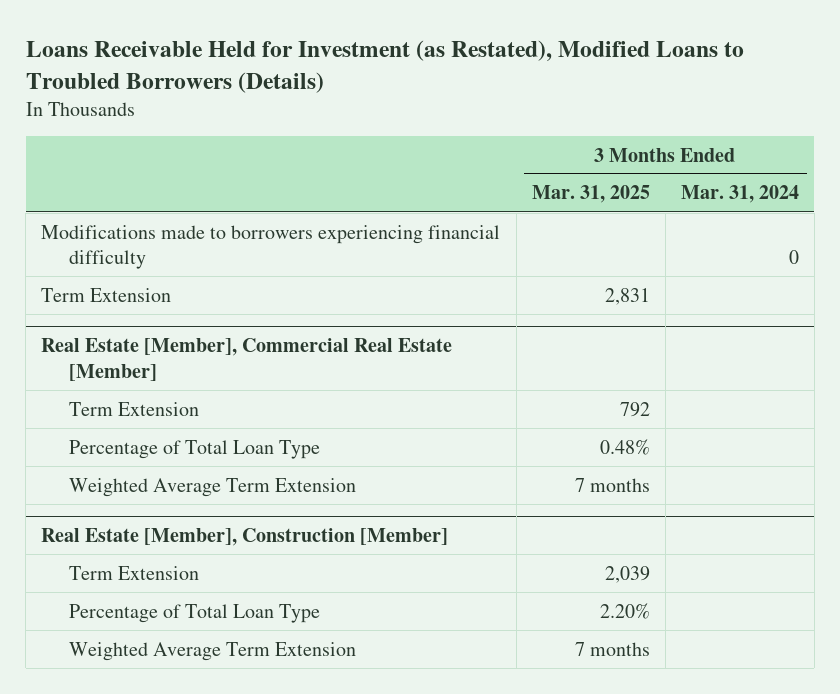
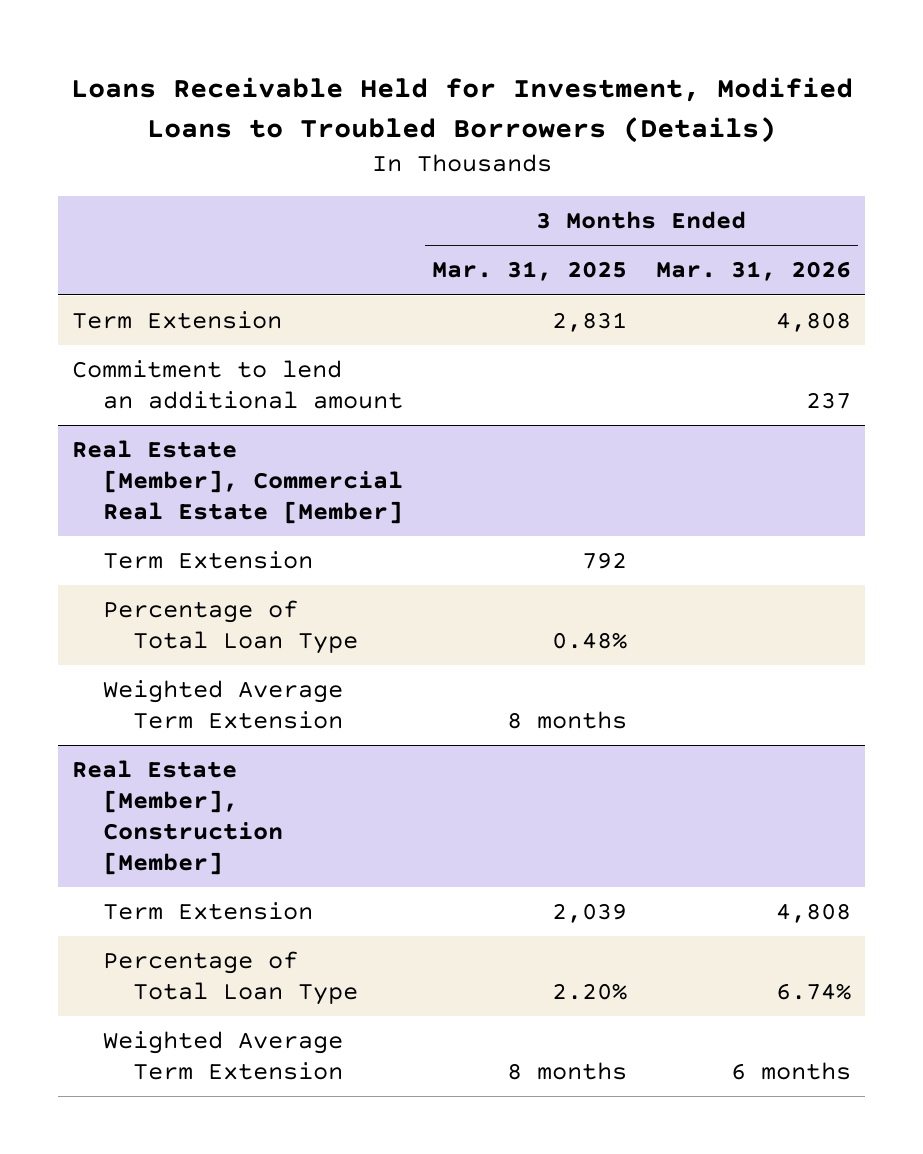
- Loans Receivable Held for Investment (as Restated), Modified Loans to Troubled Borrowers (Details)
+ Loans Receivable Held for Investment, Modified Loans to Troubled Borrowers (Details)
- | 3 Months Ended Mar. 31, 2025 | 3 Months Ended Mar. 31, 2024
+ | 3 Months Ended Mar. 31, 2025 | 3 Months Ended Mar. 31, 2026
- Modifications made to borrowers experiencing financial difficulty | | 0
+ Commitment to lend an additional amount | | 237
@ Real Estate [Member], Commercial Real Estate [Member]
- Weighted Average Term Extension | 7 months |
+ Weighted Average Term Extension | 8 months |
@ Real Estate [Member], Construction [Member]
- Weighted Average Term Extension | 7 months |
+ Weighted Average Term Extension | 8 months | 6 months

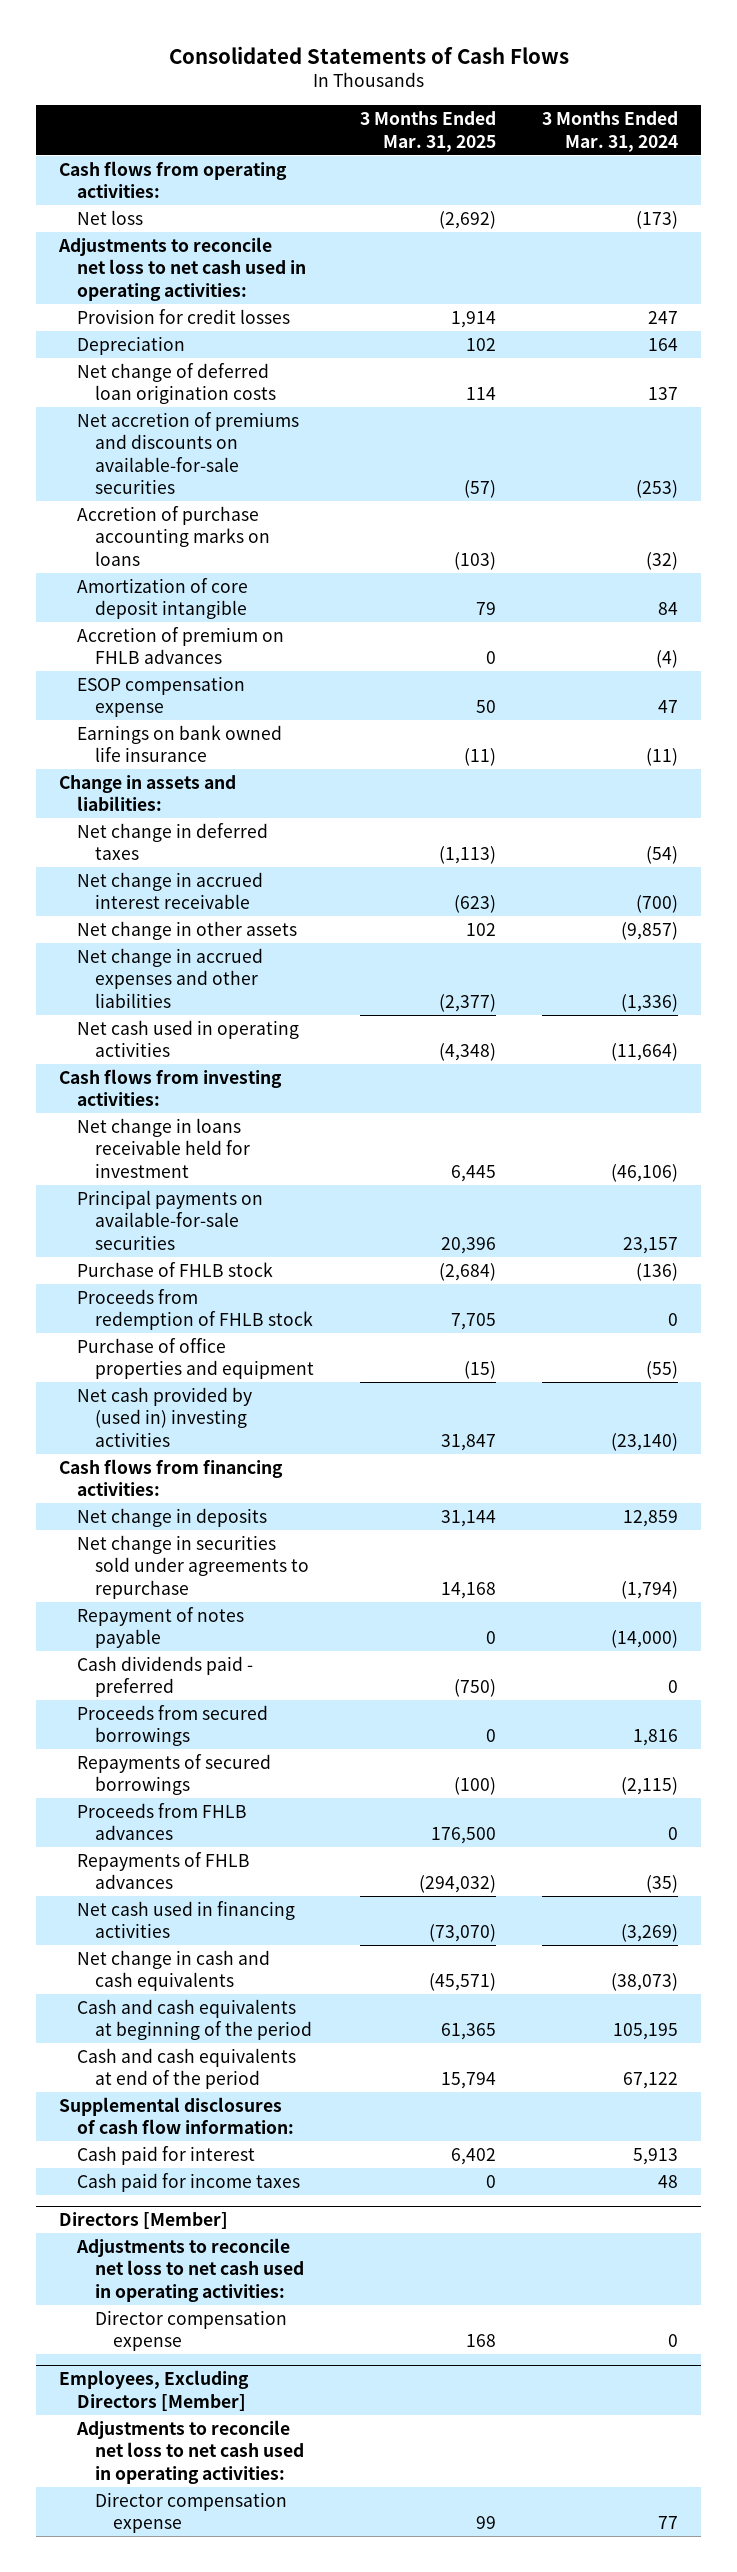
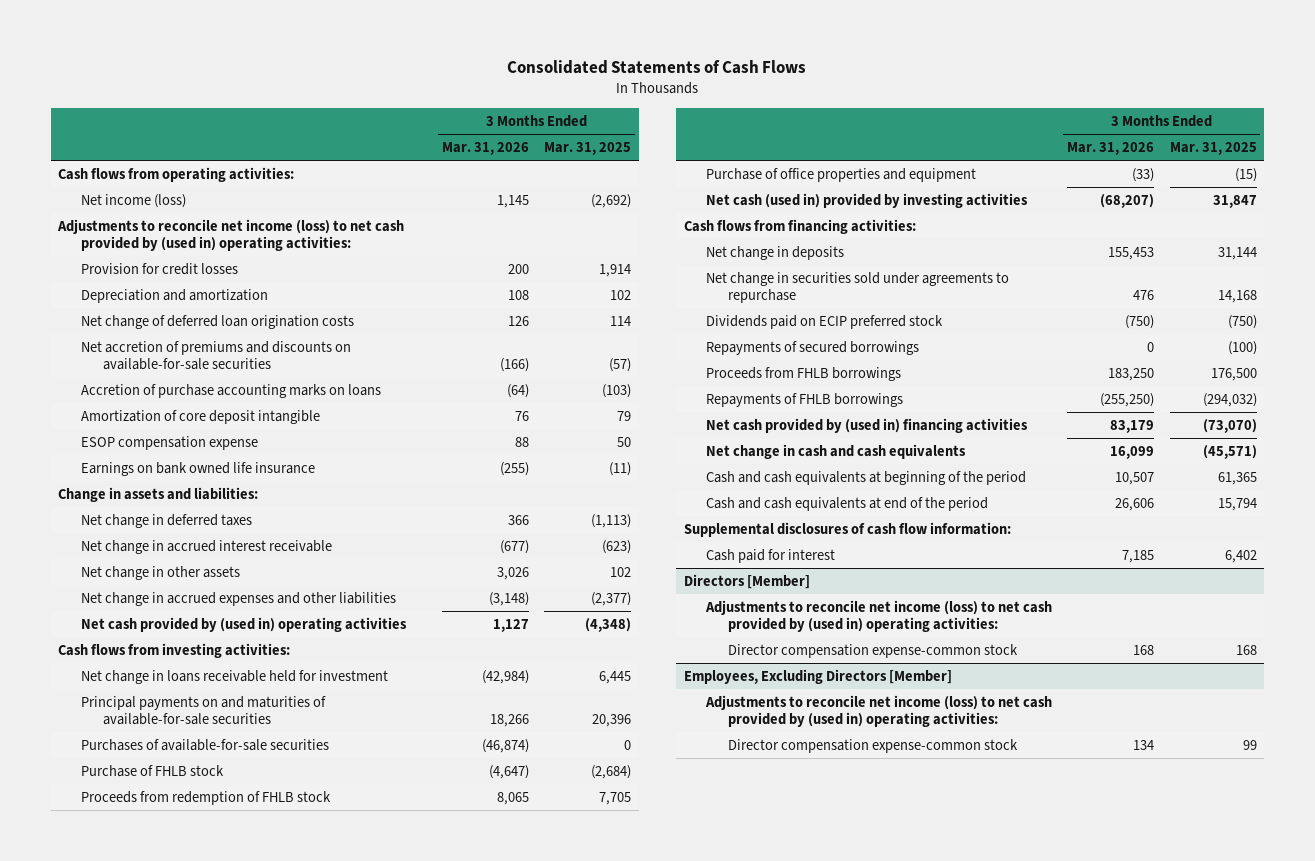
- | 3 Months Ended Mar. 31, 2025 | 3 Months Ended Mar. 31, 2024
+ | 3 Months Ended Mar. 31, 2026 | 3 Months Ended Mar. 31, 2025
- Net loss | (2,692) | (173)
- Adjustments to reconcile net loss to net cash used in operating activities:
+ Net income (loss) | 1,145 | (2,692)
+ Adjustments to reconcile net income (loss) to net cash provided by (used in) operating activities:
- Depreciation | 102 | 164
+ Depreciation and amortization | 108 | 102
- Accretion of premium on FHLB advances | 0 | (4)
- Net cash used in operating activities | (4,348) | (11,664)
+ Net cash provided by (used in) operating activities | 1,127 | (4,348)
- Principal payments on available-for-sale securities | 20,396 | 23,157
+ Principal payments on and maturities of available-for-sale securities | 18,266 | 20,396
+ Purchases of available-for-sale securities | (46,874) | 0
- Net cash provided by (used in) investing activities | 31,847 | (23,140)
+ Net cash (used in) provided by investing activities | (68,207) | 31,847
- Repayment of notes payable | 0 | (14,000)
- Cash dividends paid - preferred | (750) | 0
- Proceeds from secured borrowings | 0 | 1,816
+ Dividends paid on ECIP preferred stock | (750) | (750)
- Proceeds from FHLB advances | 176,500 | 0
- Repayments of FHLB advances | (294,032) | (35)
- Net cash used in financing activities | (73,070) | (3,269)
+ Proceeds from FHLB borrowings | 183,250 | 176,500
+ Repayments of FHLB borrowings | (255,250) | (294,032)
+ Net cash provided by (used in) financing activities | 83,179 | (73,070)
- Cash paid for income taxes | 0 | 48
@ Directors [Member]
- Adjustments to reconcile net loss to net cash used in operating activities:
- Director compensation expense | 168 | 0
+ Adjustments to reconcile net income (loss) to net cash provided by (used in) operating activities:
+ Director compensation expense-common stock | 168 | 168
@ Employees, Excluding Directors [Member]
- Adjustments to reconcile net loss to net cash used in operating activities:
- Director compensation expense | 99 | 77
+ Adjustments to reconcile net income (loss) to net cash provided by (used in) operating activities:
+ Director compensation expense-common stock | 134 | 99

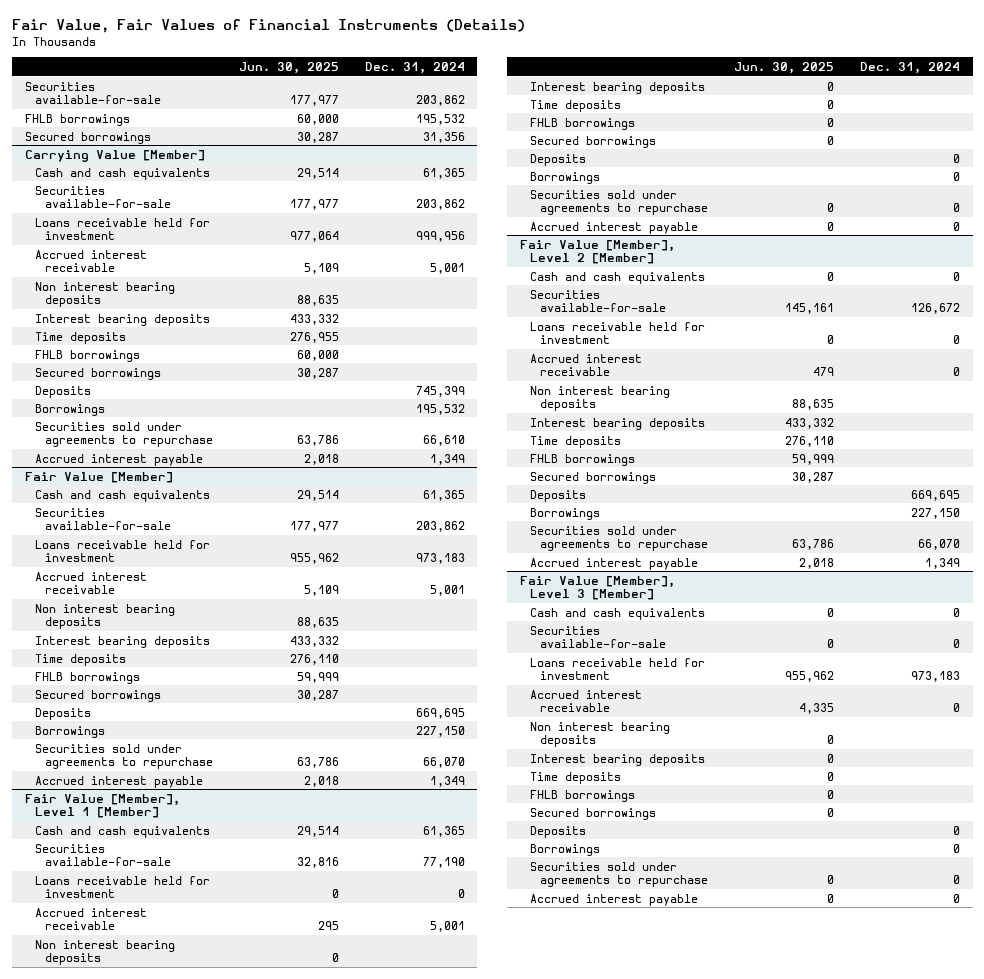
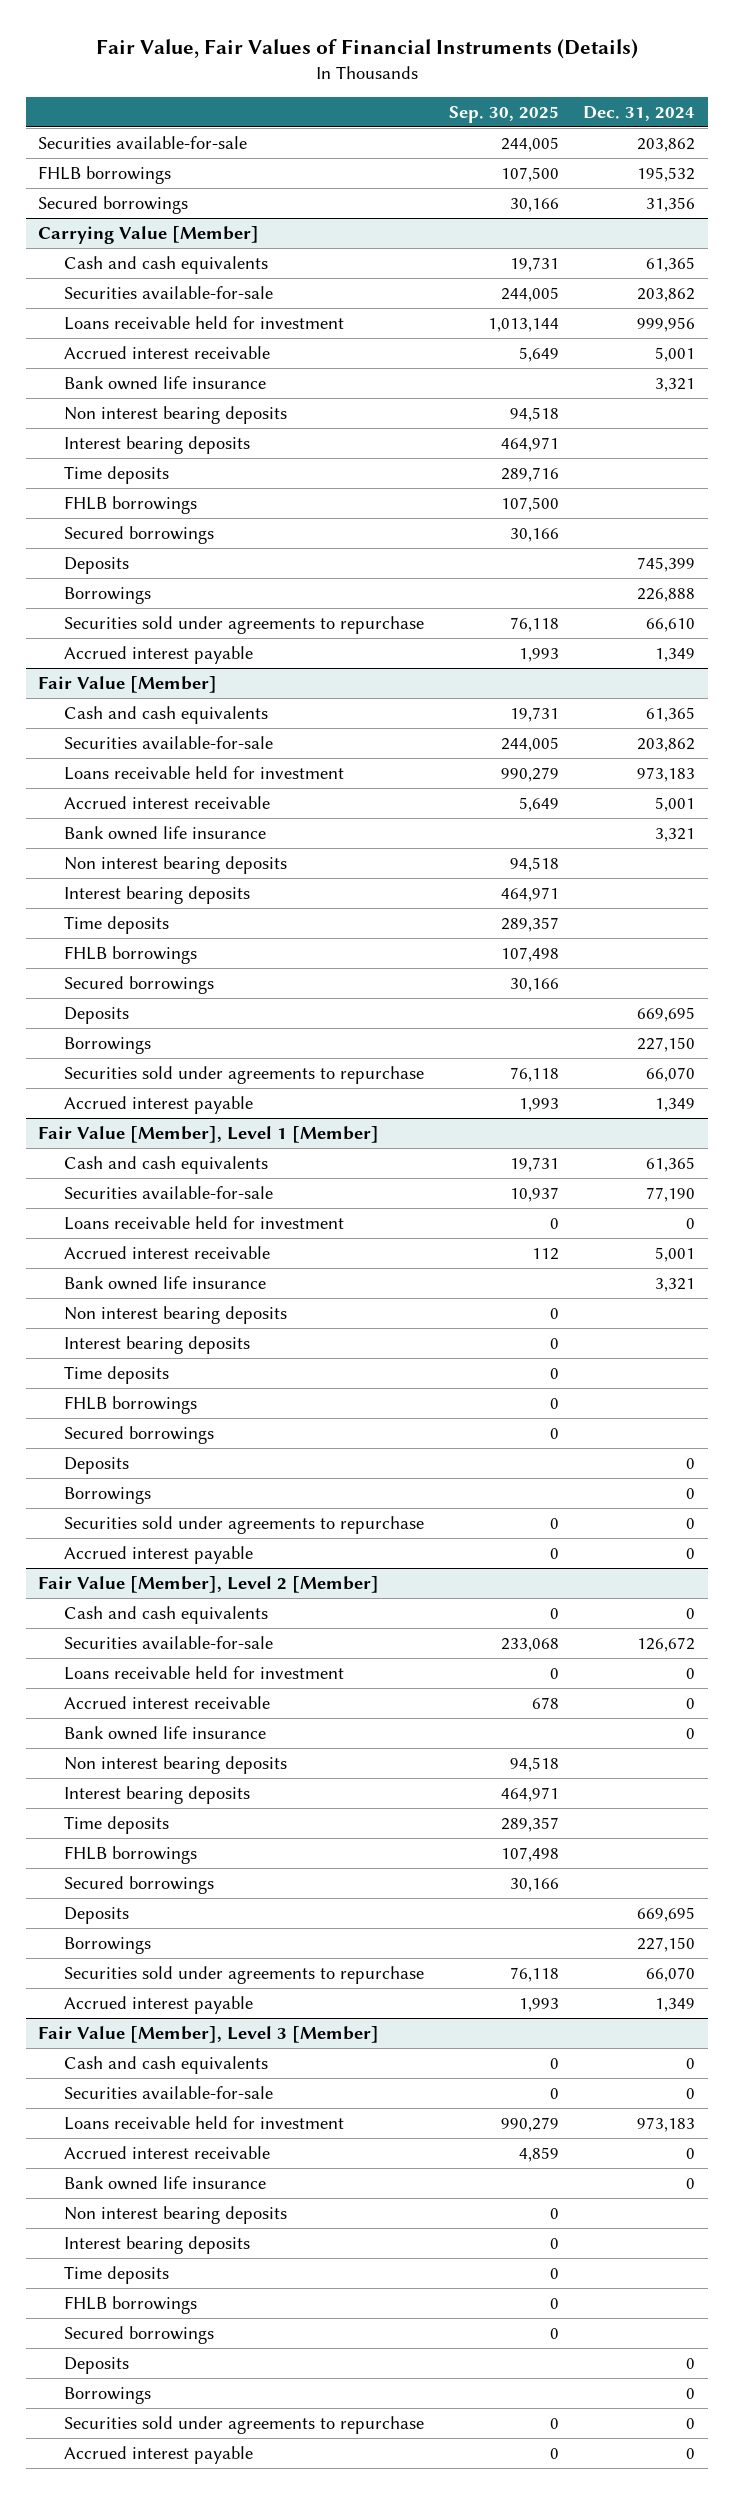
- | Jun. 30, 2025 | Dec. 31, 2024
+ | Sep. 30, 2025 | Dec. 31, 2024
@ Carrying Value [Member]
+ Bank owned life insurance | | 3,321
- Borrowings | | 195,532
+ Borrowings | | 226,888
@ Fair Value [Member]
+ Bank owned life insurance | | 3,321
@ Fair Value [Member], Level 1 [Member]
+ Bank owned life insurance | | 3,321
@ Fair Value [Member], Level 2 [Member]
+ Bank owned life insurance | | 0
@ Fair Value [Member], Level 3 [Member]
+ Bank owned life insurance | | 0

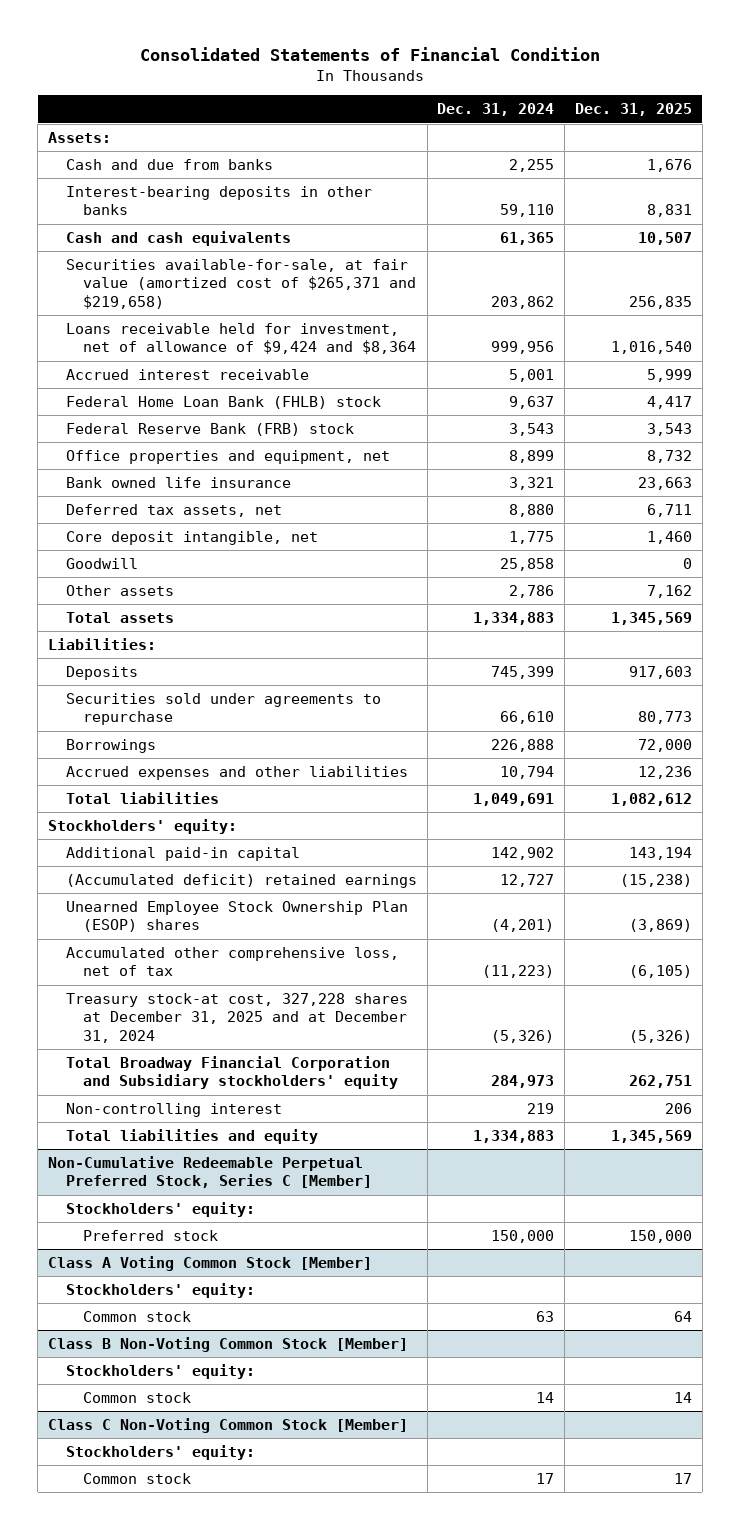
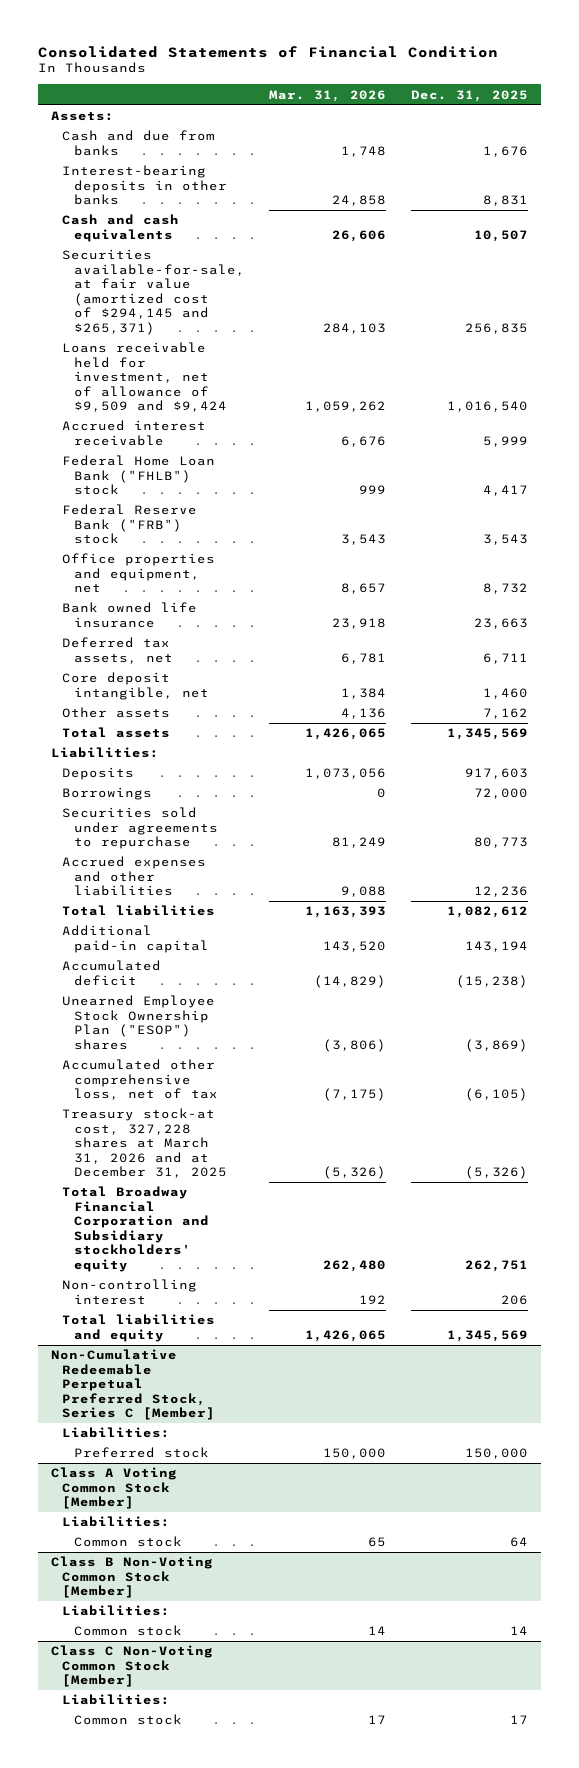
- | Dec. 31, 2024 | Dec. 31, 2025
+ | Mar. 31, 2026 | Dec. 31, 2025
- Securities available-for-sale, at fair value (amortized cost of $265,371 and $219,658) | 203,862 | 256,835
- Loans receivable held for investment, net of allowance of $9,424 and $8,364 | 999,956 | 1,016,540
+ Securities available-for-sale, at fair value (amortized cost of $294,145 and $265,371) | 284,103 | 256,835
+ Loans receivable held for investment, net of allowance of $9,509 and $9,424 | 1,059,262 | 1,016,540
- Federal Home Loan Bank (FHLB) stock | 9,637 | 4,417
- Federal Reserve Bank (FRB) stock | 3,543 | 3,543
+ Federal Home Loan Bank ("FHLB") stock | 999 | 4,417
+ Federal Reserve Bank ("FRB") stock | 3,543 | 3,543
- Goodwill | 25,858 | 0
moved down: Securities sold under agreements to repurchase | 81,249 | 80,773
- Stockholders' equity:
- (Accumulated deficit) retained earnings | 12,727 | (15,238)
- Unearned Employee Stock Ownership Plan (ESOP) shares | (4,201) | (3,869)
+ Accumulated deficit | (14,829) | (15,238)
+ Unearned Employee Stock Ownership Plan ("ESOP") shares | (3,806) | (3,869)
- Treasury stock-at cost, 327,228 shares at December 31, 2025 and at December 31, 2024 | (5,326) | (5,326)
+ Treasury stock-at cost, 327,228 shares at March 31, 2026 and at December 31, 2025 | (5,326) | (5,326)
@ Non-Cumulative Redeemable Perpetual Preferred Stock, Series C [Member]
- Stockholders' equity:
+ Liabilities:
@ Class A Voting Common Stock [Member]
- Stockholders' equity:
+ Liabilities:
@ Class B Non-Voting Common Stock [Member]
- Stockholders' equity:
+ Liabilities:
@ Class C Non-Voting Common Stock [Member]
- Stockholders' equity:
+ Liabilities:

